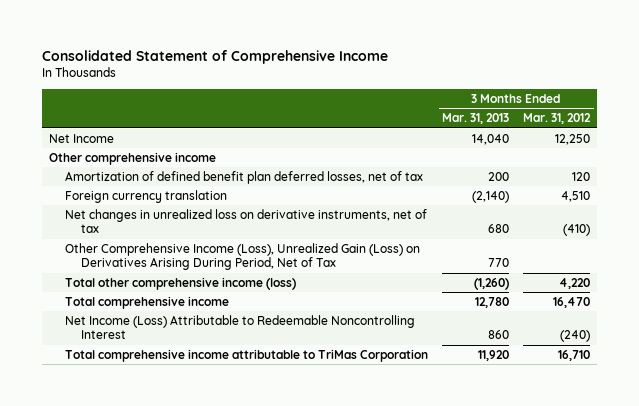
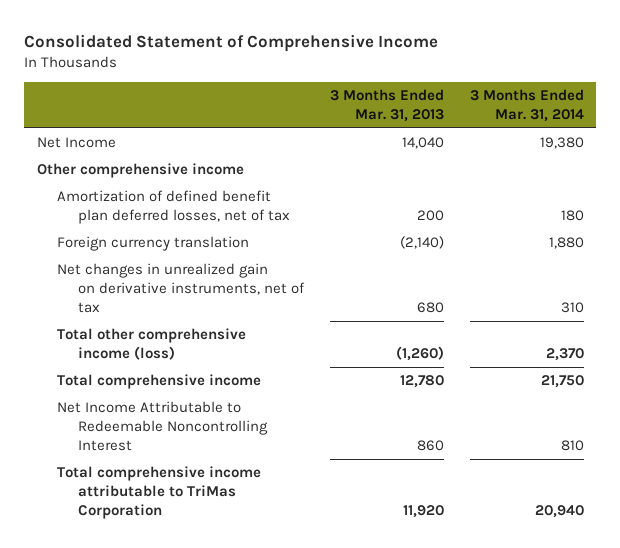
- | 3 Months Ended Mar. 31, 2013 | 3 Months Ended Mar. 31, 2012
+ | 3 Months Ended Mar. 31, 2013 | 3 Months Ended Mar. 31, 2014
- Net changes in unrealized loss on derivative instruments, net of tax | 680 | (410)
- Other Comprehensive Income (Loss), Unrealized Gain (Loss) on Derivatives Arising During Period, Net of Tax | 770 |
+ Net changes in unrealized gain on derivative instruments, net of tax | 680 | 310
- Net Income (Loss) Attributable to Redeemable Noncontrolling Interest | 860 | (240)
+ Net Income Attributable to Redeemable Noncontrolling Interest | 860 | 810

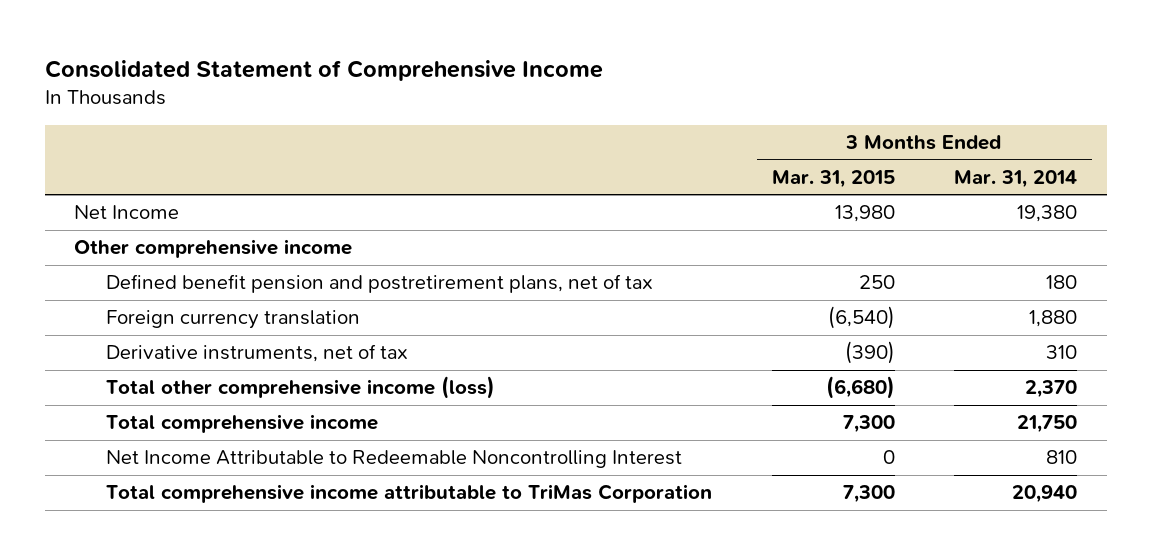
- | 3 Months Ended Mar. 31, 2013 | 3 Months Ended Mar. 31, 2014
+ | 3 Months Ended Mar. 31, 2015 | 3 Months Ended Mar. 31, 2014
- Amortization of defined benefit plan deferred losses, net of tax | 200 | 180
+ Defined benefit pension and postretirement plans, net of tax | 250 | 180
- Net changes in unrealized gain on derivative instruments, net of tax | 680 | 310
+ Derivative instruments, net of tax | (390) | 310

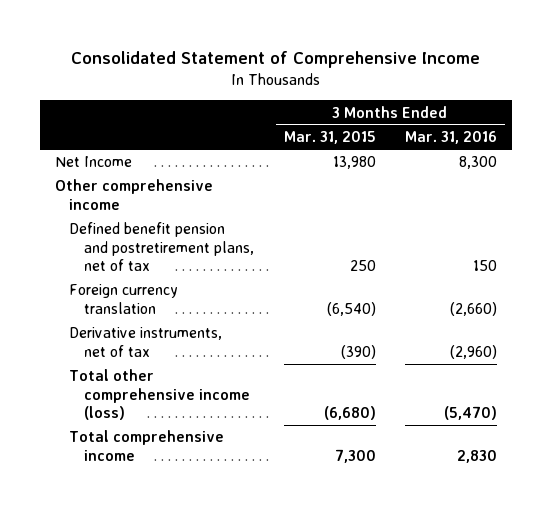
- | 3 Months Ended Mar. 31, 2015 | 3 Months Ended Mar. 31, 2014
+ | 3 Months Ended Mar. 31, 2015 | 3 Months Ended Mar. 31, 2016
- Net Income Attributable to Redeemable Noncontrolling Interest | 0 | 810
- Total comprehensive income attributable to TriMas Corporation | 7,300 | 20,940

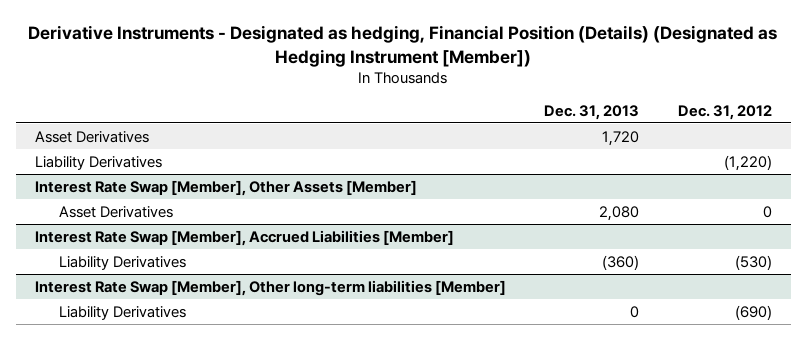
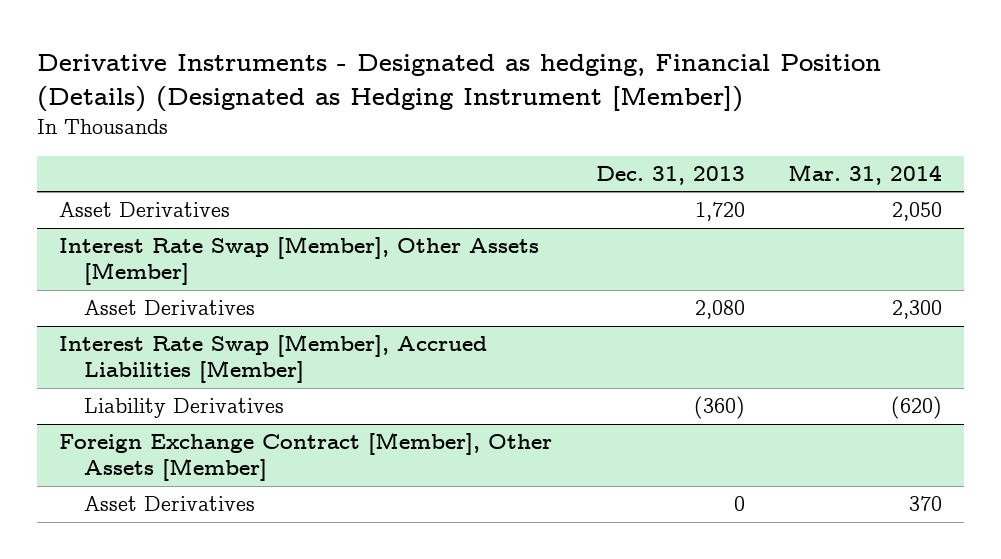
- | Dec. 31, 2013 | Dec. 31, 2012
+ | Dec. 31, 2013 | Mar. 31, 2014
- Liability Derivatives | | (1,220)
- Interest Rate Swap [Member], Other long-term liabilities [Member]
- Liability Derivatives | 0 | (690)
+ Foreign Exchange Contract [Member], Other Assets [Member]
+ Asset Derivatives | 0 | 370

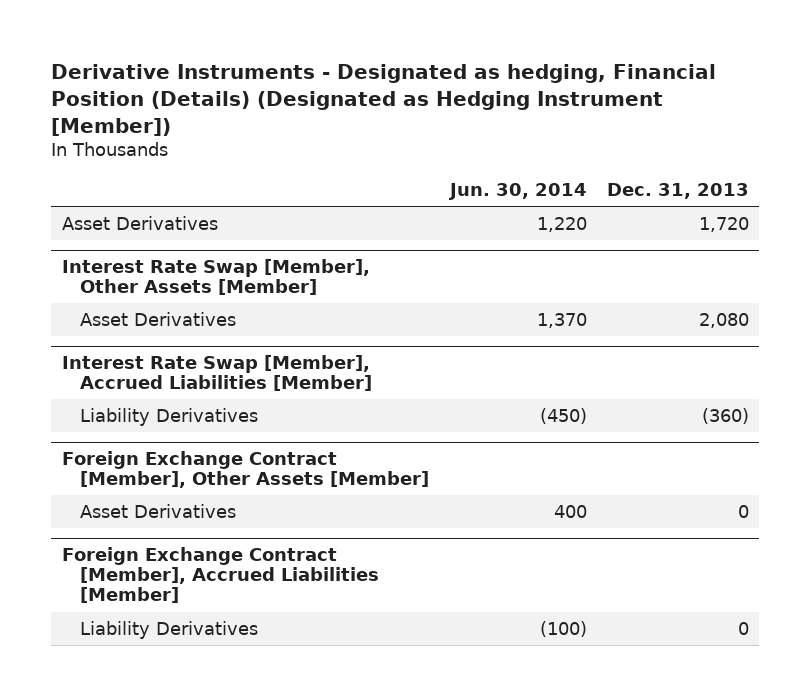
- | Dec. 31, 2013 | Mar. 31, 2014
+ | Jun. 30, 2014 | Dec. 31, 2013
+ Foreign Exchange Contract [Member], Accrued Liabilities [Member]
+ Liability Derivatives | (100) | 0

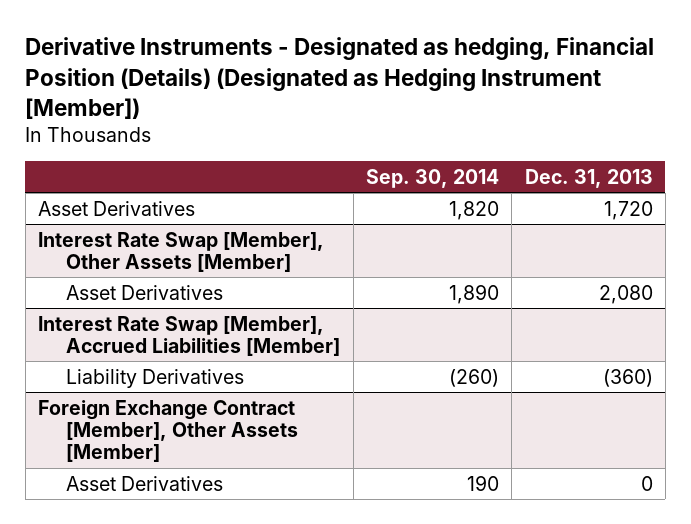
- | Jun. 30, 2014 | Dec. 31, 2013
+ | Sep. 30, 2014 | Dec. 31, 2013
- Foreign Exchange Contract [Member], Accrued Liabilities [Member]
- Liability Derivatives | (100) | 0

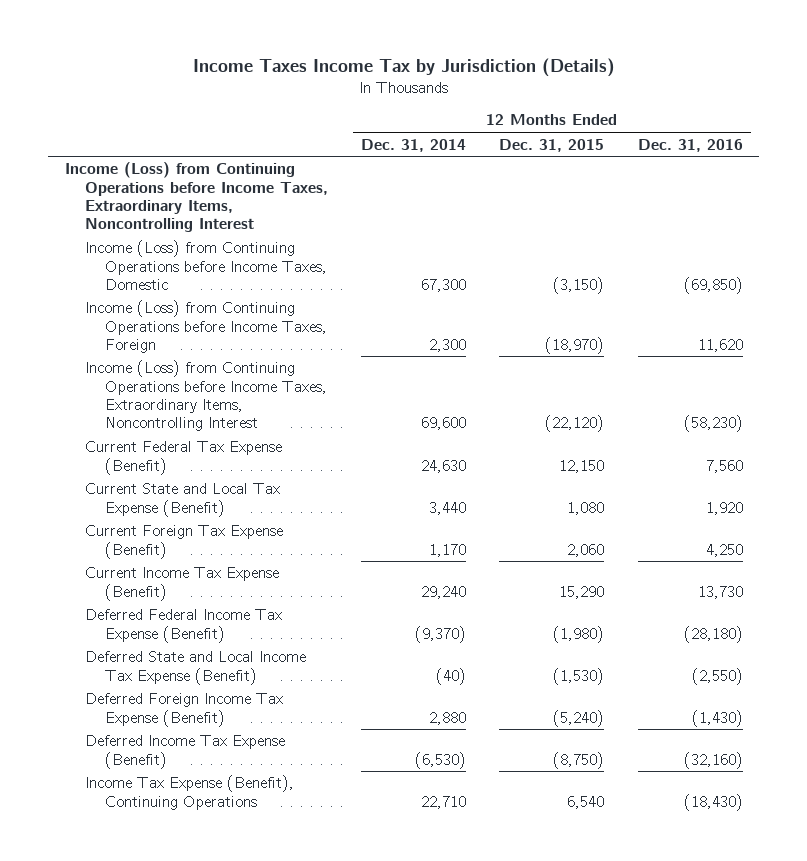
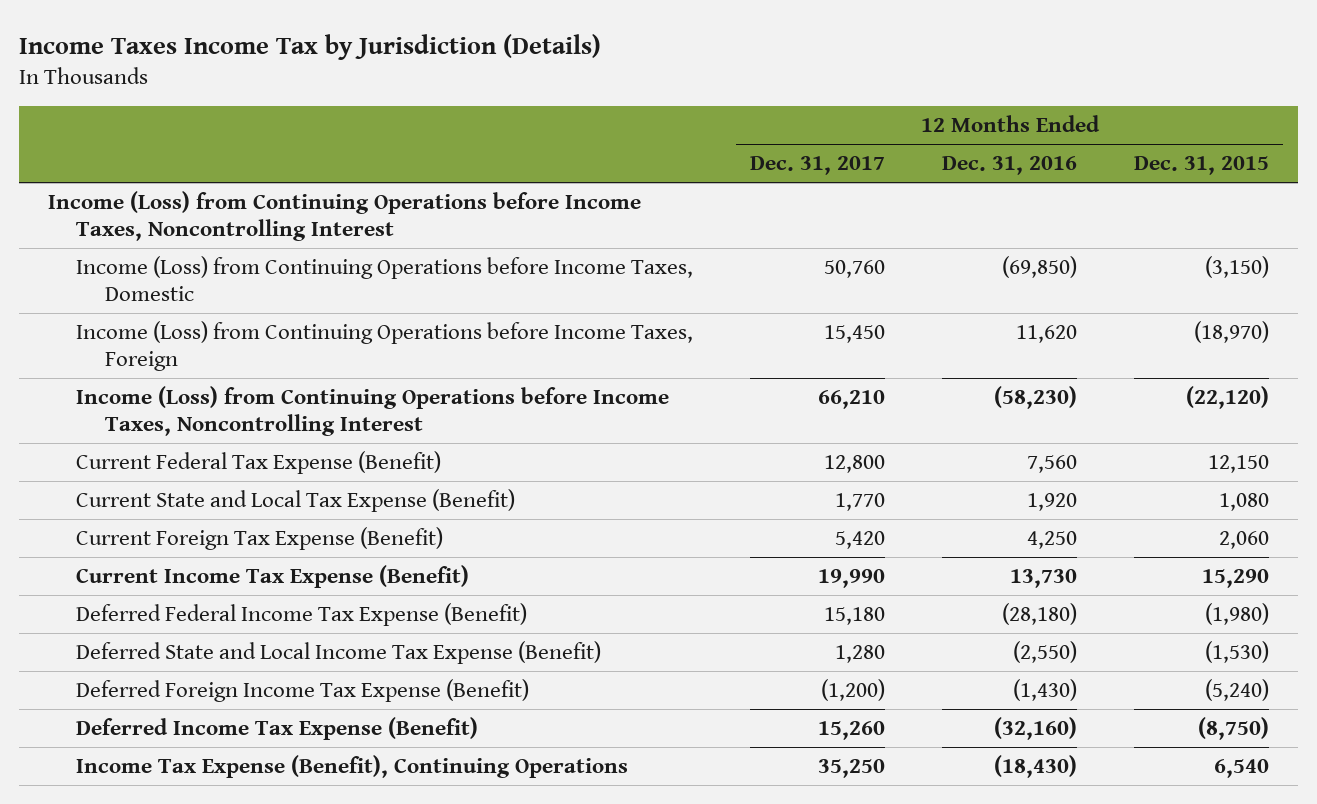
- | 12 Months Ended Dec. 31, 2014 | 12 Months Ended Dec. 31, 2015 | 12 Months Ended Dec. 31, 2016
+ | 12 Months Ended Dec. 31, 2017 | 12 Months Ended Dec. 31, 2016 | 12 Months Ended Dec. 31, 2015
- Income (Loss) from Continuing Operations before Income Taxes, Extraordinary Items, Noncontrolling Interest
+ Income (Loss) from Continuing Operations before Income Taxes, Noncontrolling Interest
- Income (Loss) from Continuing Operations before Income Taxes, Extraordinary Items, Noncontrolling Interest | 69,600 | (22,120) | (58,230)
+ Income (Loss) from Continuing Operations before Income Taxes, Noncontrolling Interest | 66,210 | (58,230) | (22,120)

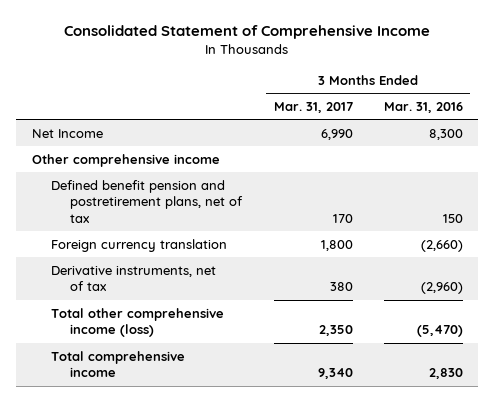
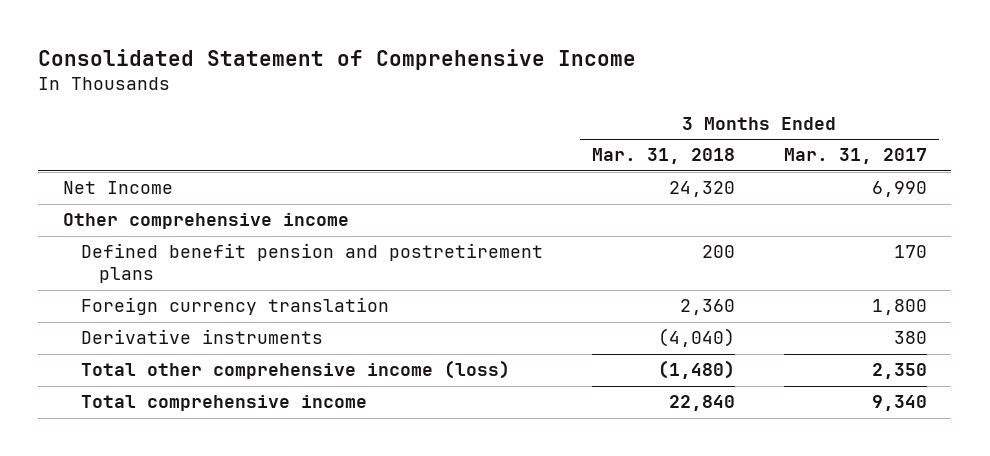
- | 3 Months Ended Mar. 31, 2017 | 3 Months Ended Mar. 31, 2016
+ | 3 Months Ended Mar. 31, 2018 | 3 Months Ended Mar. 31, 2017
- Defined benefit pension and postretirement plans, net of tax | 170 | 150
+ Defined benefit pension and postretirement plans | 200 | 170
- Derivative instruments, net of tax | 380 | (2,960)
+ Derivative instruments | (4,040) | 380

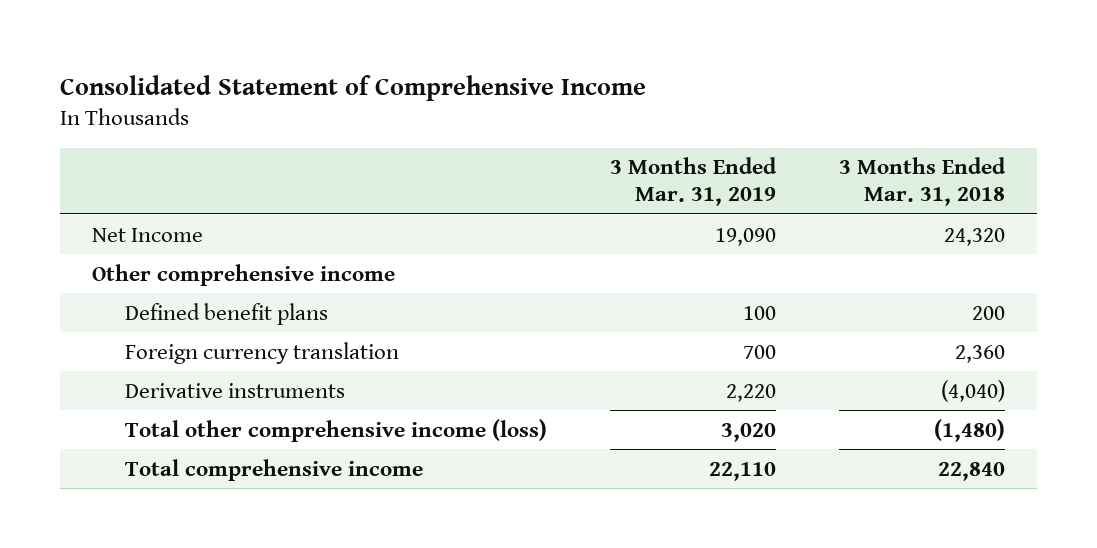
- | 3 Months Ended Mar. 31, 2018 | 3 Months Ended Mar. 31, 2017
+ | 3 Months Ended Mar. 31, 2019 | 3 Months Ended Mar. 31, 2018
- Defined benefit pension and postretirement plans | 200 | 170
+ Defined benefit plans | 100 | 200

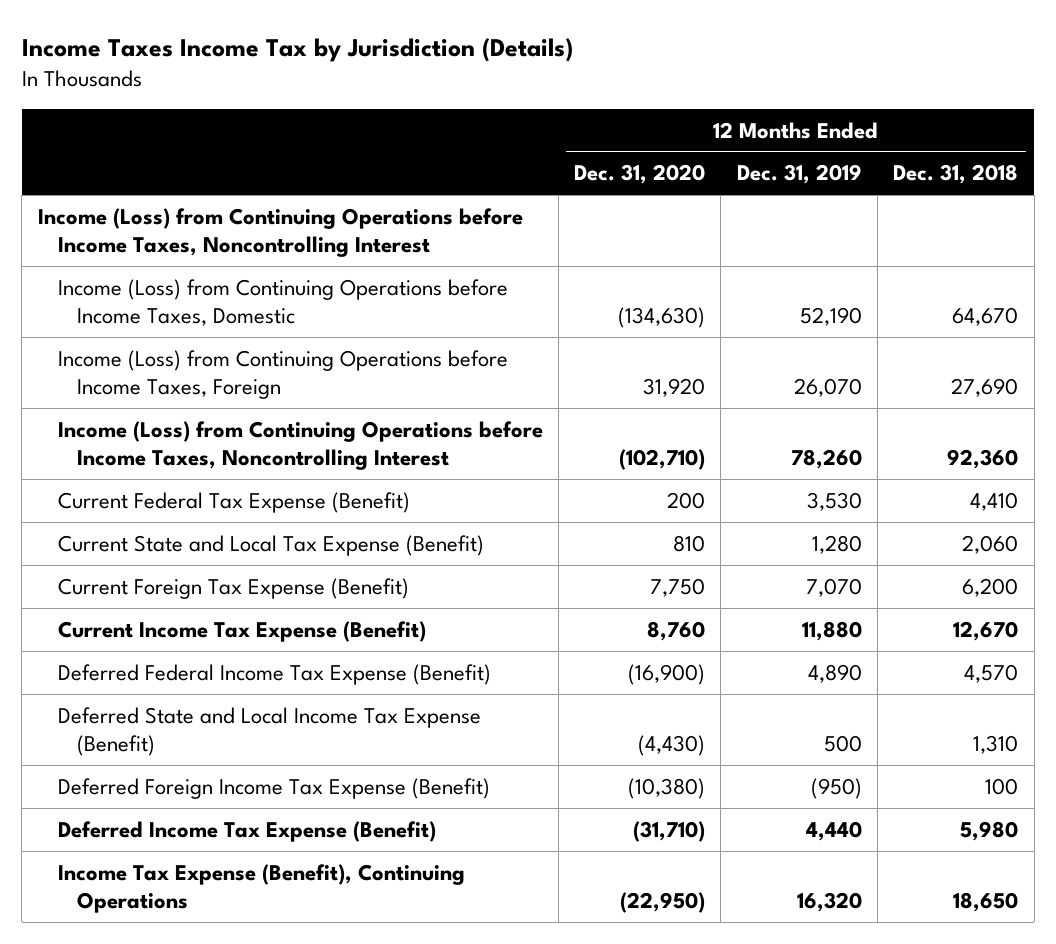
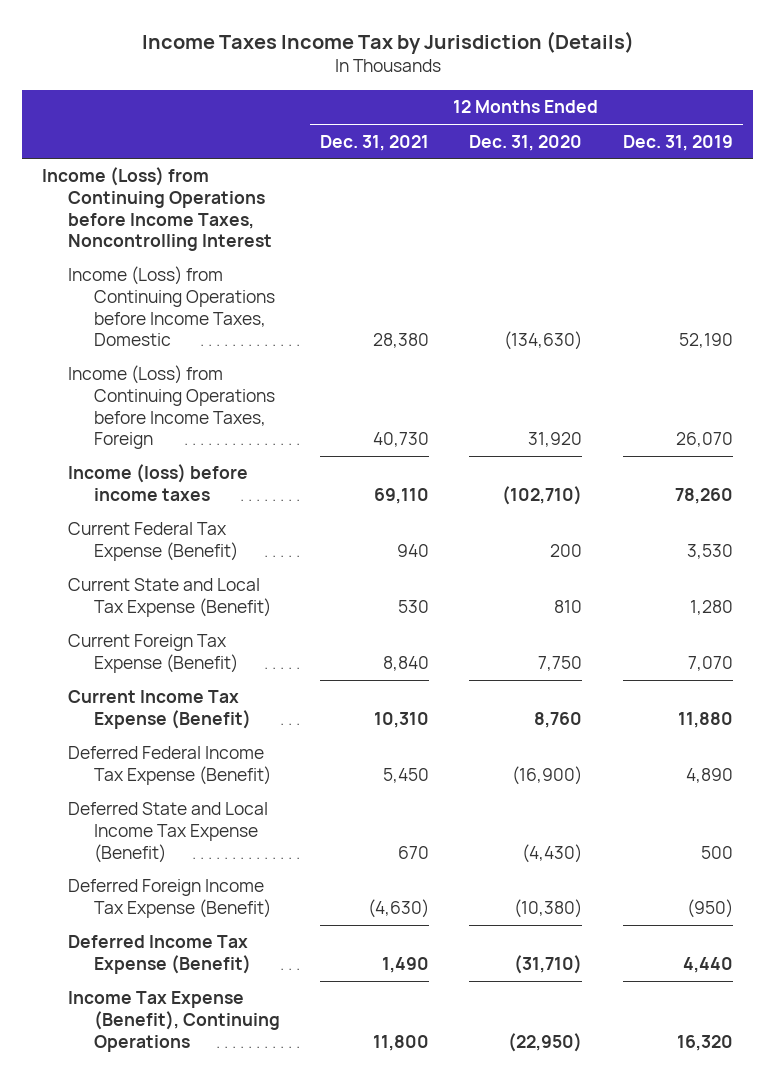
- | 12 Months Ended Dec. 31, 2020 | 12 Months Ended Dec. 31, 2019 | 12 Months Ended Dec. 31, 2018
+ | 12 Months Ended Dec. 31, 2021 | 12 Months Ended Dec. 31, 2020 | 12 Months Ended Dec. 31, 2019
- Income (Loss) from Continuing Operations before Income Taxes, Noncontrolling Interest | (102,710) | 78,260 | 92,360
+ Income (loss) before income taxes | 69,110 | (102,710) | 78,260

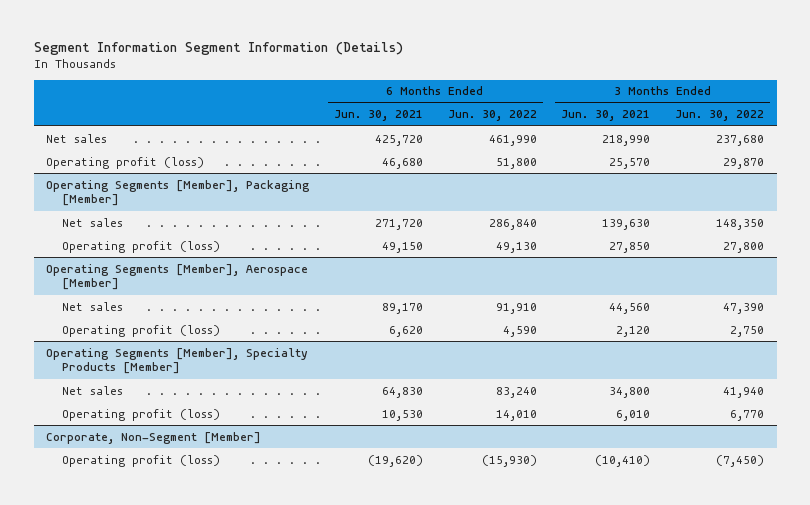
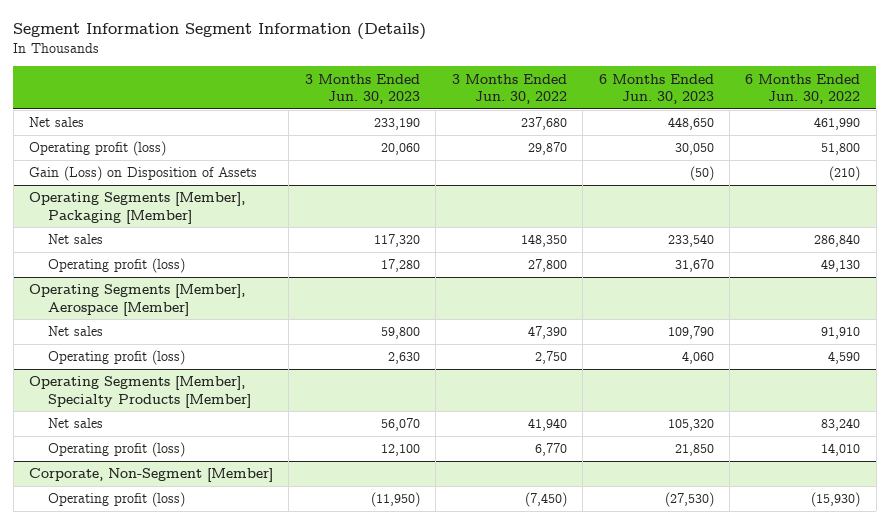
- | 6 Months Ended Jun. 30, 2021 | 6 Months Ended Jun. 30, 2022 | 3 Months Ended Jun. 30, 2021 | 3 Months Ended Jun. 30, 2022
+ | 3 Months Ended Jun. 30, 2023 | 3 Months Ended Jun. 30, 2022 | 6 Months Ended Jun. 30, 2023 | 6 Months Ended Jun. 30, 2022
+ Gain (Loss) on Disposition of Assets | | | (50) | (210)

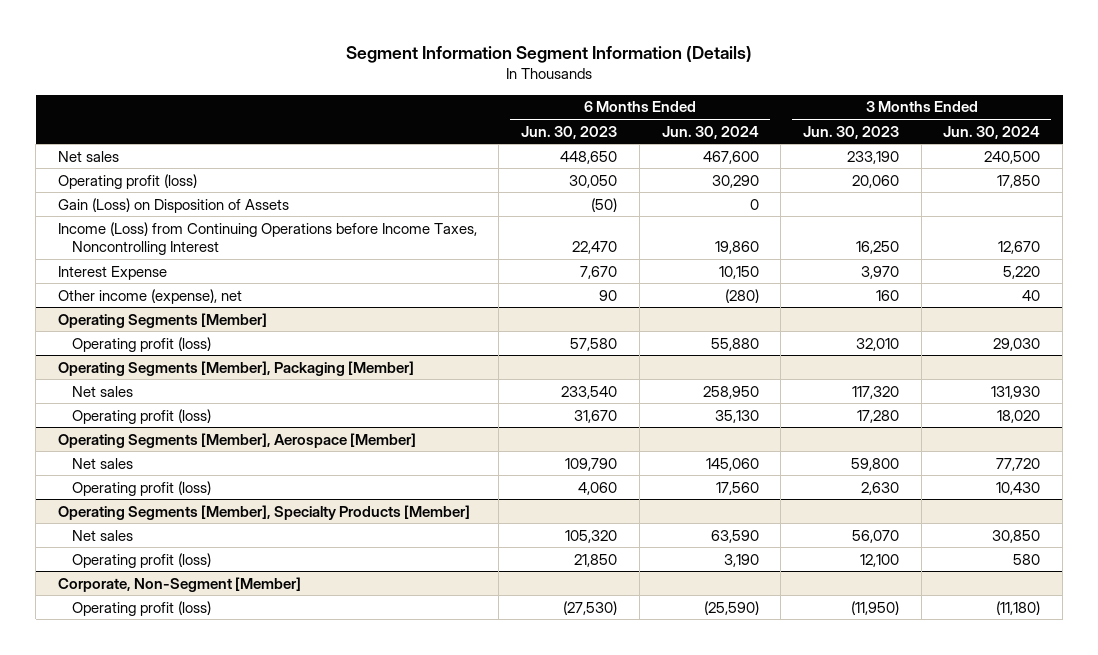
- | 3 Months Ended Jun. 30, 2023 | 3 Months Ended Jun. 30, 2022 | 6 Months Ended Jun. 30, 2023 | 6 Months Ended Jun. 30, 2022
+ | 6 Months Ended Jun. 30, 2023 | 6 Months Ended Jun. 30, 2024 | 3 Months Ended Jun. 30, 2023 | 3 Months Ended Jun. 30, 2024
+ Income (Loss) from Continuing Operations before Income Taxes, Noncontrolling Interest | 22,470 | 19,860 | 16,250 | 12,670
+ Interest Expense | 7,670 | 10,150 | 3,970 | 5,220
+ Other income (expense), net | 90 | (280) | 160 | 40
+ Operating Segments [Member]
+ Operating profit (loss) | 57,580 | 55,880 | 32,010 | 29,030

